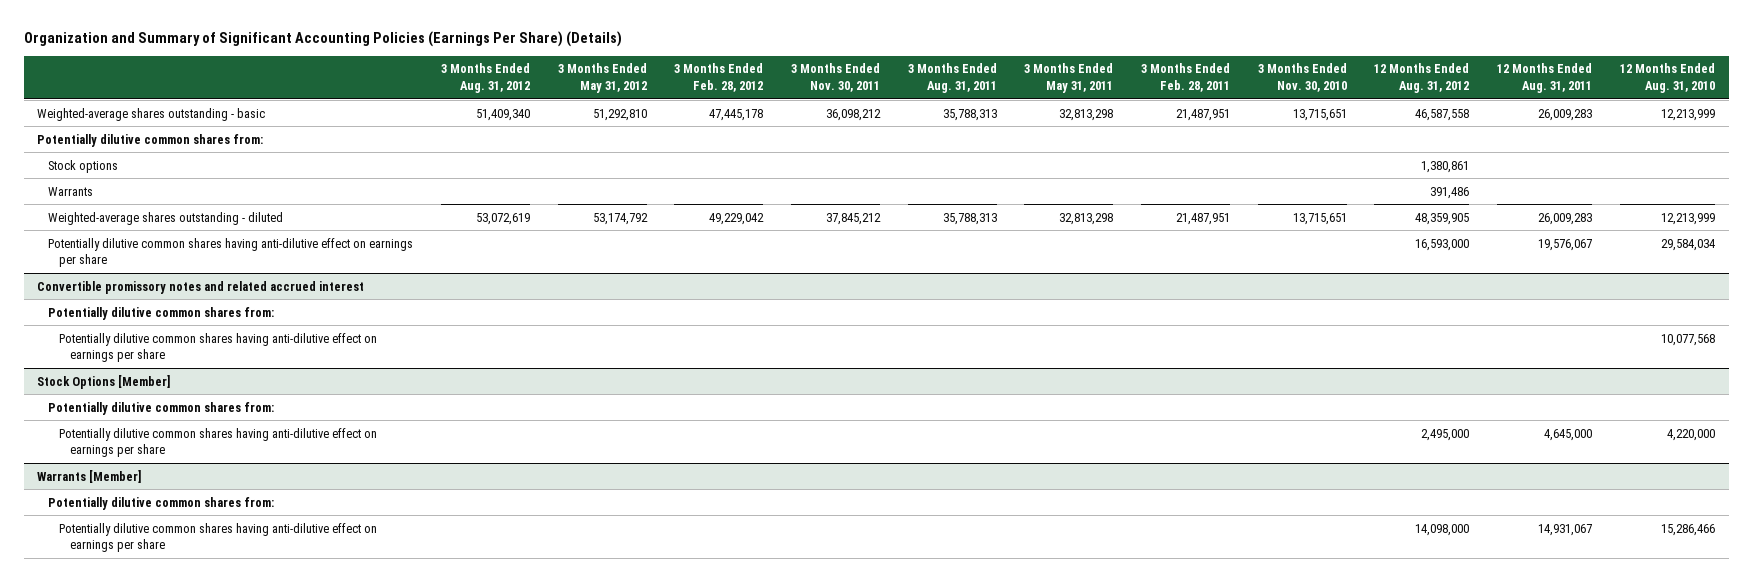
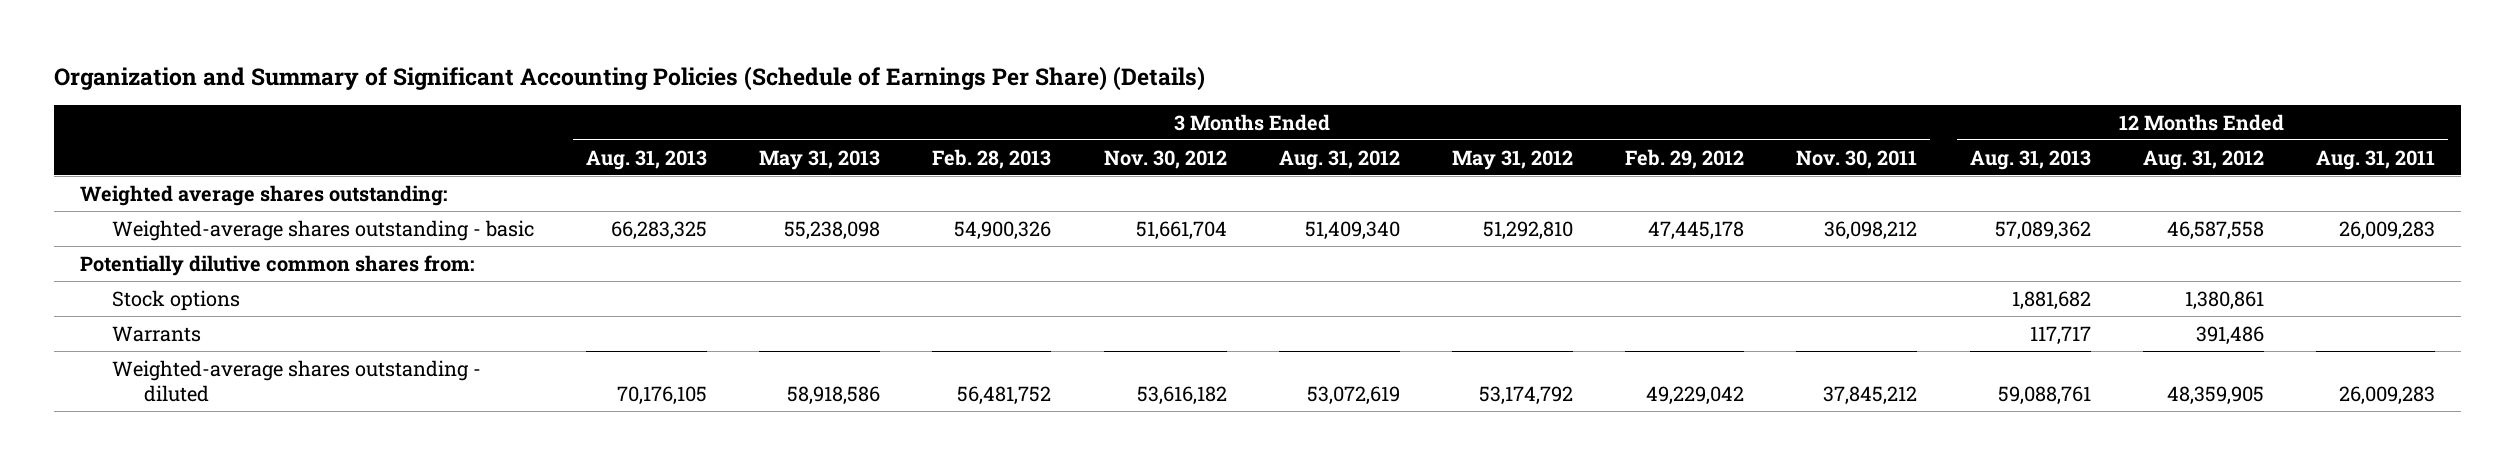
- Organization and Summary of Significant Accounting Policies (Earnings Per Share) (Details)
+ Organization and Summary of Significant Accounting Policies (Schedule of Earnings Per Share) (Details)
- | 3 Months Ended Aug. 31, 2012 | 3 Months Ended May 31, 2012 | 3 Months Ended Feb. 28, 2012 | 3 Months Ended Nov. 30, 2011 | 3 Months Ended Aug. 31, 2011 | 3 Months Ended May 31, 2011 | 3 Months Ended Feb. 28, 2011 | 3 Months Ended Nov. 30, 2010 | 12 Months Ended Aug. 31, 2012 | 12 Months Ended Aug. 31, 2011 | 12 Months Ended Aug. 31, 2010
+ | 3 Months Ended Aug. 31, 2013 | 3 Months Ended May 31, 2013 | 3 Months Ended Feb. 28, 2013 | 3 Months Ended Nov. 30, 2012 | 3 Months Ended Aug. 31, 2012 | 3 Months Ended May 31, 2012 | 3 Months Ended Feb. 29, 2012 | 3 Months Ended Nov. 30, 2011 | 12 Months Ended Aug. 31, 2013 | 12 Months Ended Aug. 31, 2012 | 12 Months Ended Aug. 31, 2011
+ Weighted average shares outstanding:
- Potentially dilutive common shares having anti-dilutive effect on earnings per share | | | | | | | | | 16,593,000 | 19,576,067 | 29,584,034
- Convertible promissory notes and related accrued interest
- Potentially dilutive common shares from:
- Potentially dilutive common shares having anti-dilutive effect on earnings per share | | | | | | | | | | | 10,077,568
- Stock Options [Member]
- Potentially dilutive common shares from:
- Potentially dilutive common shares having anti-dilutive effect on earnings per share | | | | | | | | | 2,495,000 | 4,645,000 | 4,220,000
- Warrants [Member]
- Potentially dilutive common shares from:
- Potentially dilutive common shares having anti-dilutive effect on earnings per share | | | | | | | | | 14,098,000 | 14,931,067 | 15,286,466

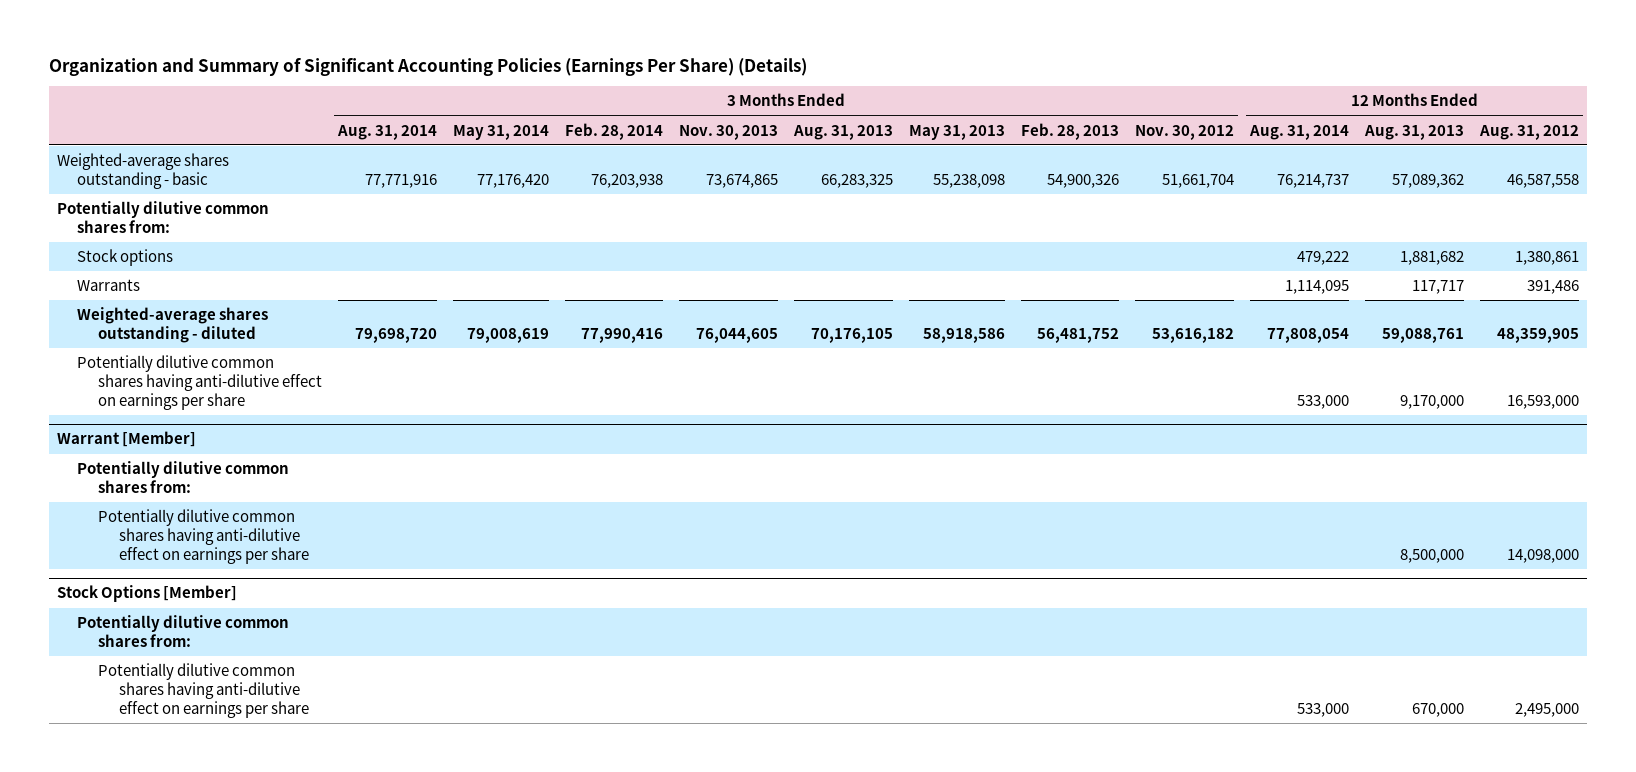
- Organization and Summary of Significant Accounting Policies (Schedule of Earnings Per Share) (Details)
+ Organization and Summary of Significant Accounting Policies (Earnings Per Share) (Details)
- | 3 Months Ended Aug. 31, 2013 | 3 Months Ended May 31, 2013 | 3 Months Ended Feb. 28, 2013 | 3 Months Ended Nov. 30, 2012 | 3 Months Ended Aug. 31, 2012 | 3 Months Ended May 31, 2012 | 3 Months Ended Feb. 29, 2012 | 3 Months Ended Nov. 30, 2011 | 12 Months Ended Aug. 31, 2013 | 12 Months Ended Aug. 31, 2012 | 12 Months Ended Aug. 31, 2011
+ | 3 Months Ended Aug. 31, 2014 | 3 Months Ended May 31, 2014 | 3 Months Ended Feb. 28, 2014 | 3 Months Ended Nov. 30, 2013 | 3 Months Ended Aug. 31, 2013 | 3 Months Ended May 31, 2013 | 3 Months Ended Feb. 28, 2013 | 3 Months Ended Nov. 30, 2012 | 12 Months Ended Aug. 31, 2014 | 12 Months Ended Aug. 31, 2013 | 12 Months Ended Aug. 31, 2012
- Weighted average shares outstanding:
+ Potentially dilutive common shares having anti-dilutive effect on earnings per share | | | | | | | | | 533,000 | 9,170,000 | 16,593,000
+ Warrant [Member]
+ Potentially dilutive common shares from:
+ Potentially dilutive common shares having anti-dilutive effect on earnings per share | | | | | | | | | | 8,500,000 | 14,098,000
+ Stock Options [Member]
+ Potentially dilutive common shares from:
+ Potentially dilutive common shares having anti-dilutive effect on earnings per share | | | | | | | | | 533,000 | 670,000 | 2,495,000

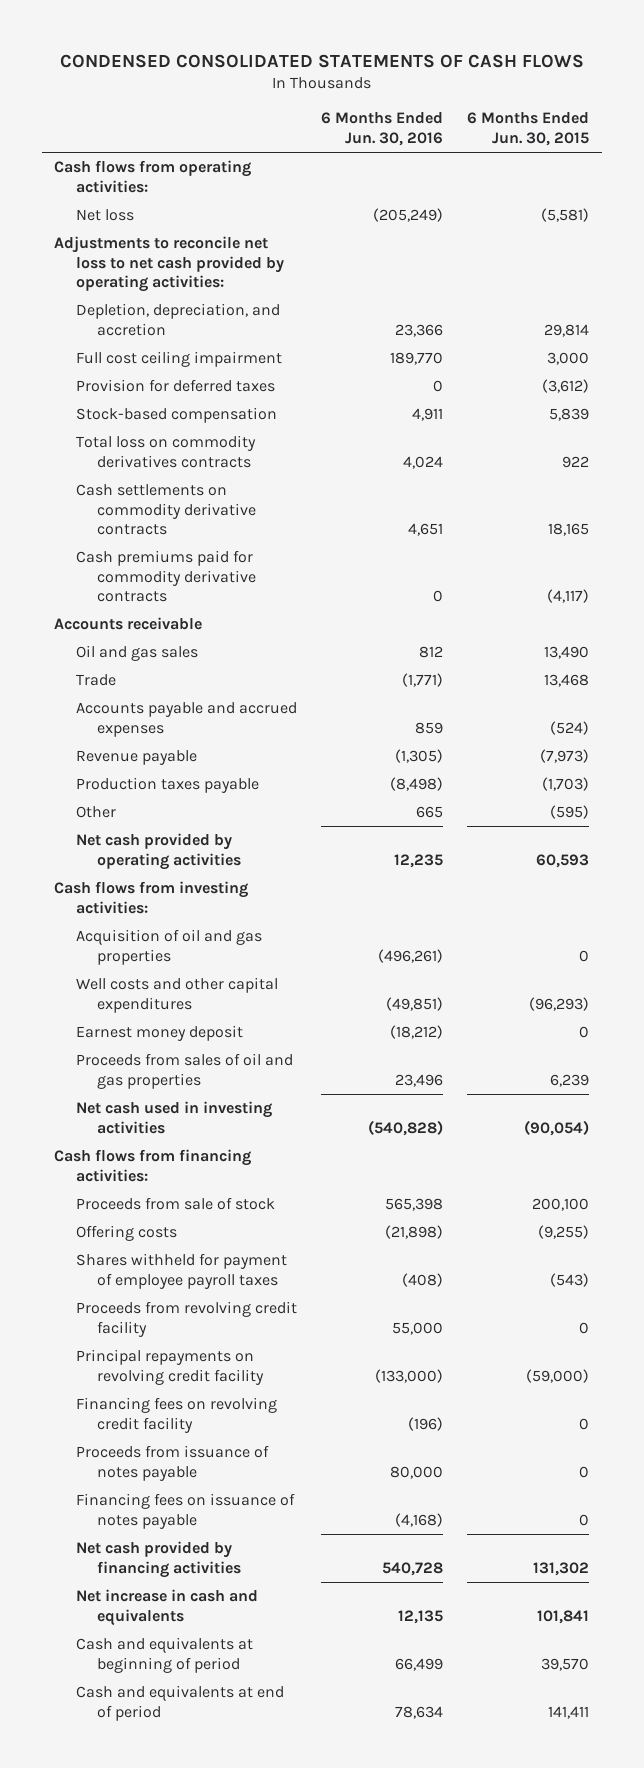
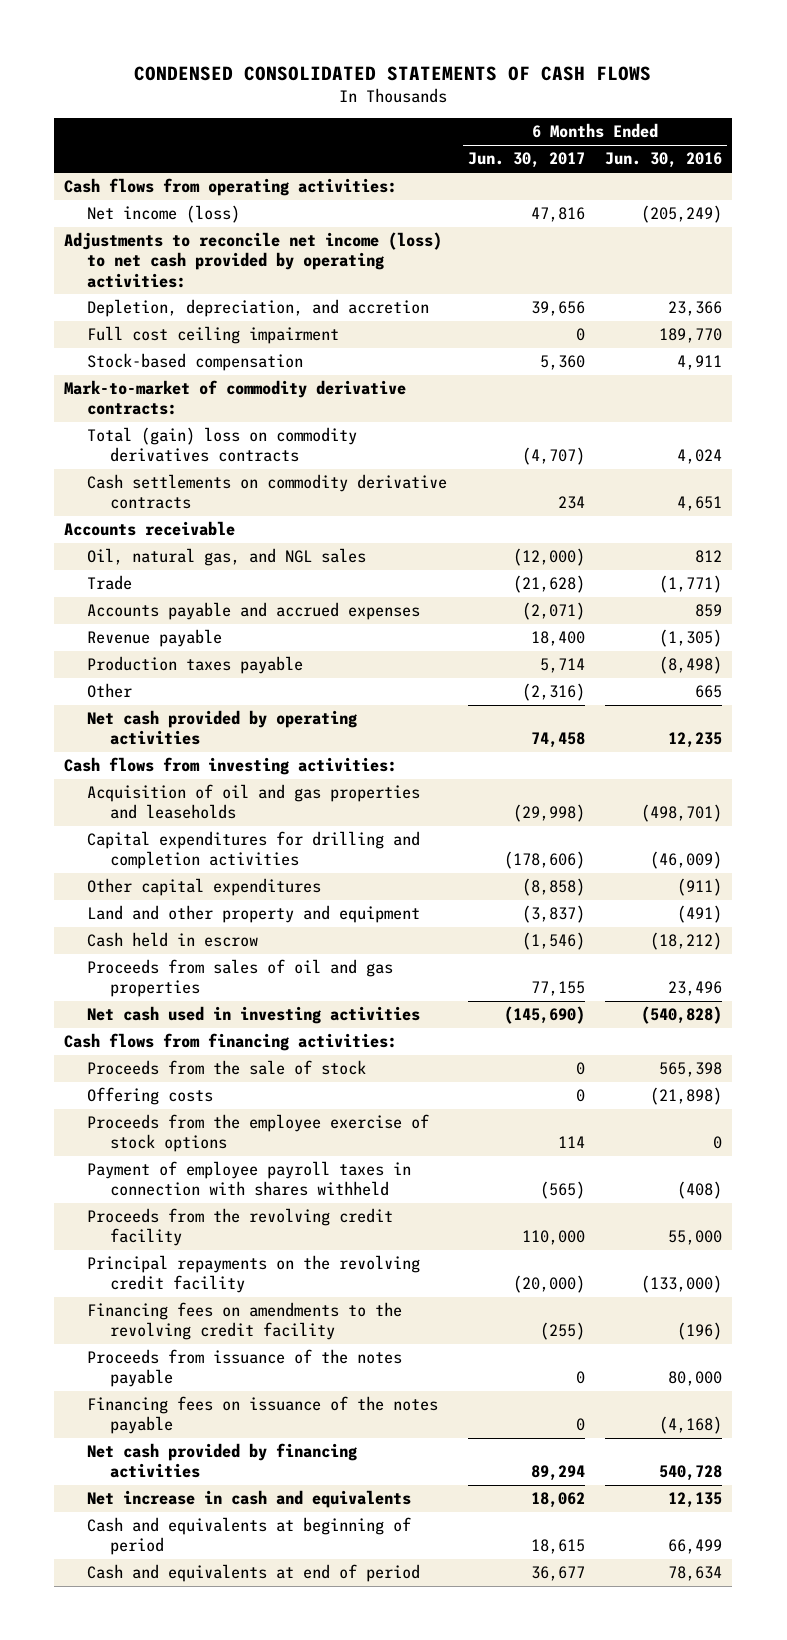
- | 6 Months Ended Jun. 30, 2016 | 6 Months Ended Jun. 30, 2015
+ | 6 Months Ended Jun. 30, 2017 | 6 Months Ended Jun. 30, 2016
- Net loss | (205,249) | (5,581)
- Adjustments to reconcile net loss to net cash provided by operating activities:
+ Net income (loss) | 47,816 | (205,249)
+ Adjustments to reconcile net income (loss) to net cash provided by operating activities:
- Provision for deferred taxes | 0 | (3,612)
- Total loss on commodity derivatives contracts | 4,024 | 922
+ Mark-to-market of commodity derivative contracts:
+ Total (gain) loss on commodity derivatives contracts | (4,707) | 4,024
- Cash premiums paid for commodity derivative contracts | 0 | (4,117)
- Oil and gas sales | 812 | 13,490
+ Oil, natural gas, and NGL sales | (12,000) | 812
- Acquisition of oil and gas properties | (496,261) | 0
- Well costs and other capital expenditures | (49,851) | (96,293)
- Earnest money deposit | (18,212) | 0
+ Acquisition of oil and gas properties and leaseholds | (29,998) | (498,701)
+ Capital expenditures for drilling and completion activities | (178,606) | (46,009)
+ Other capital expenditures | (8,858) | (911)
+ Land and other property and equipment | (3,837) | (491)
+ Cash held in escrow | (1,546) | (18,212)
- Proceeds from sale of stock | 565,398 | 200,100
+ Proceeds from the sale of stock | 0 | 565,398
- Shares withheld for payment of employee payroll taxes | (408) | (543)
- Proceeds from revolving credit facility | 55,000 | 0
- Principal repayments on revolving credit facility | (133,000) | (59,000)
- Financing fees on revolving credit facility | (196) | 0
- Proceeds from issuance of notes payable | 80,000 | 0
- Financing fees on issuance of notes payable | (4,168) | 0
+ Proceeds from the employee exercise of stock options | 114 | 0
+ Payment of employee payroll taxes in connection with shares withheld | (565) | (408)
+ Proceeds from the revolving credit facility | 110,000 | 55,000
+ Principal repayments on the revolving credit facility | (20,000) | (133,000)
+ Financing fees on amendments to the revolving credit facility | (255) | (196)
+ Proceeds from issuance of the notes payable | 0 | 80,000
+ Financing fees on issuance of the notes payable | 0 | (4,168)

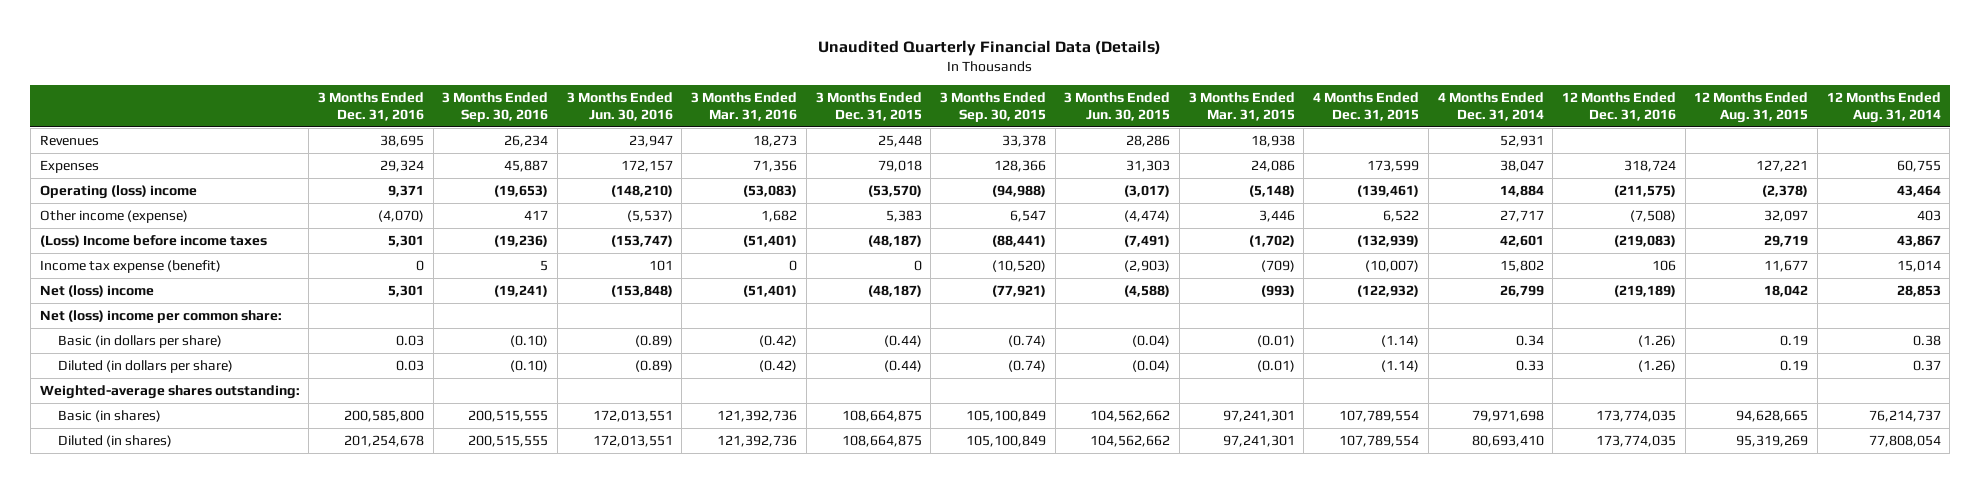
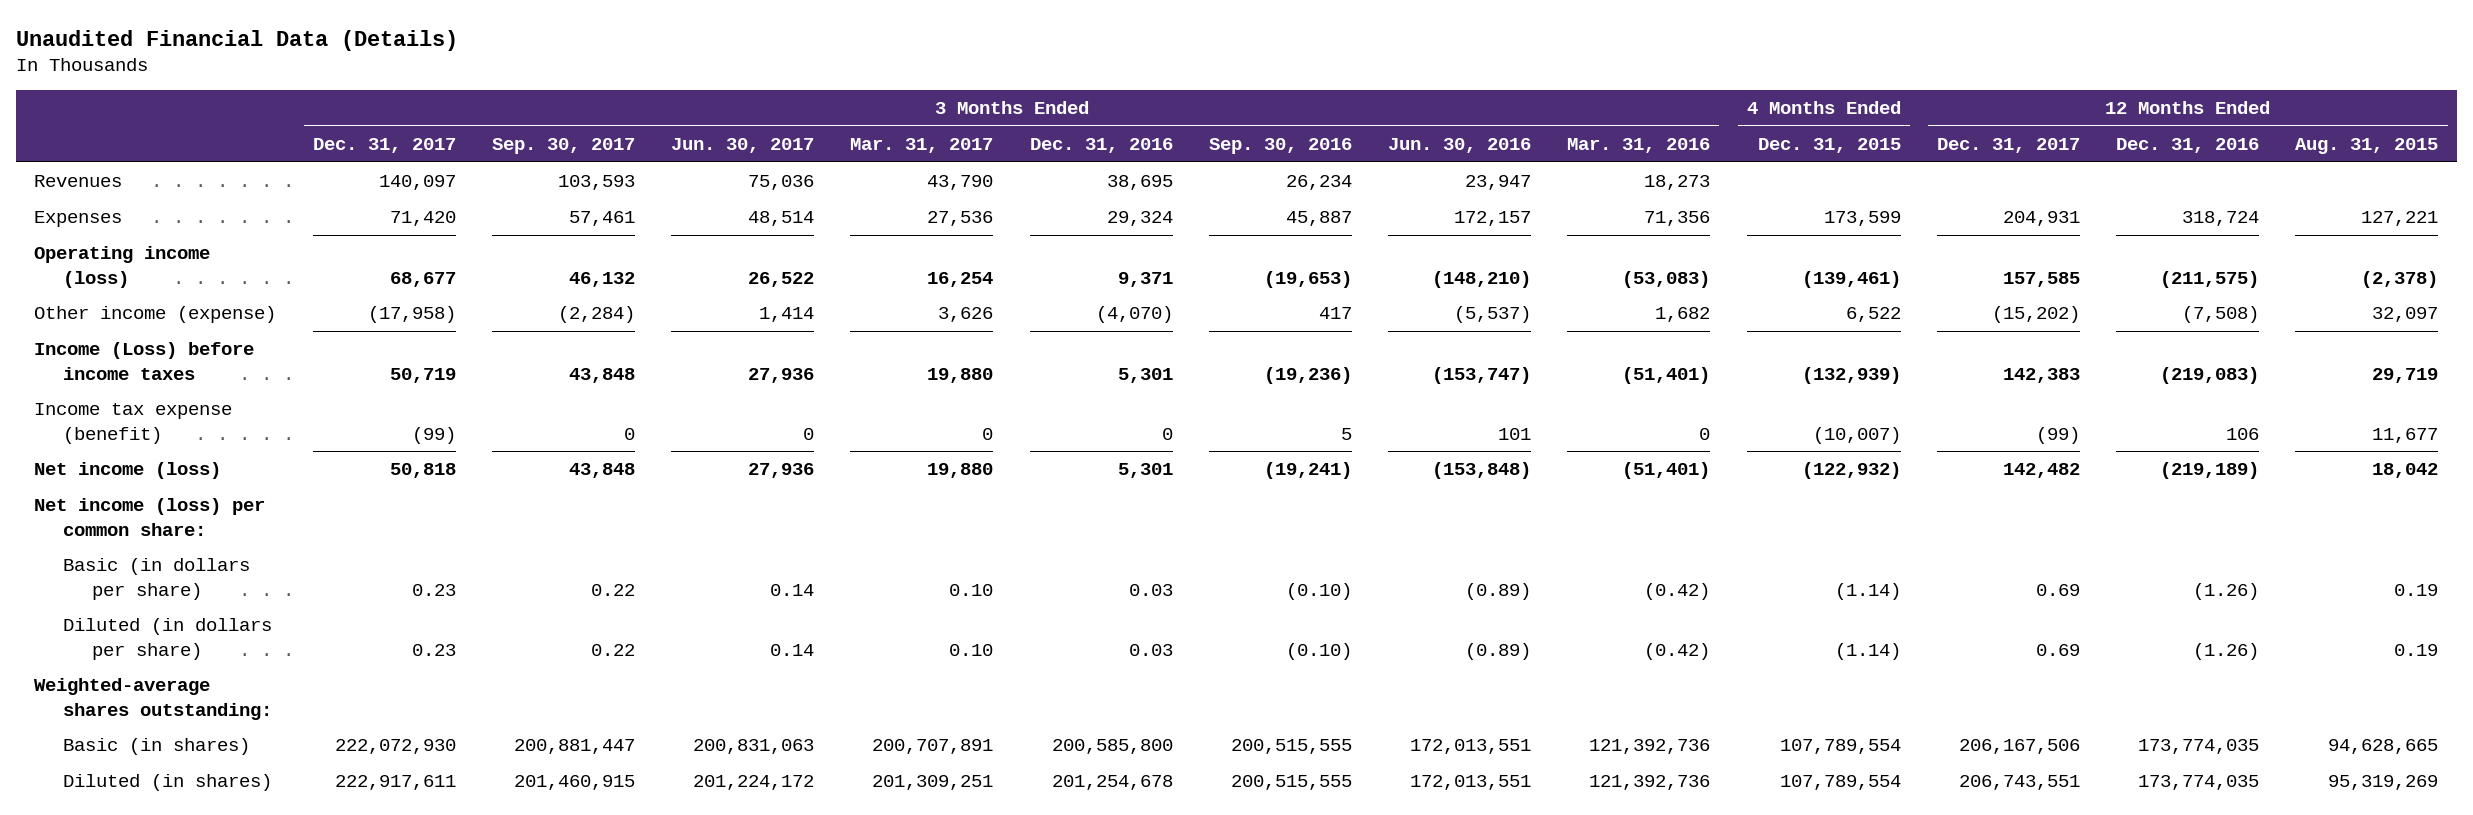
- Unaudited Quarterly Financial Data (Details)
+ Unaudited Financial Data (Details)
- | 3 Months Ended Dec. 31, 2016 | 3 Months Ended Sep. 30, 2016 | 3 Months Ended Jun. 30, 2016 | 3 Months Ended Mar. 31, 2016 | 3 Months Ended Dec. 31, 2015 | 3 Months Ended Sep. 30, 2015 | 3 Months Ended Jun. 30, 2015 | 3 Months Ended Mar. 31, 2015 | 4 Months Ended Dec. 31, 2015 | 4 Months Ended Dec. 31, 2014 | 12 Months Ended Dec. 31, 2016 | 12 Months Ended Aug. 31, 2015 | 12 Months Ended Aug. 31, 2014
+ | 3 Months Ended Dec. 31, 2017 | 3 Months Ended Sep. 30, 2017 | 3 Months Ended Jun. 30, 2017 | 3 Months Ended Mar. 31, 2017 | 3 Months Ended Dec. 31, 2016 | 3 Months Ended Sep. 30, 2016 | 3 Months Ended Jun. 30, 2016 | 3 Months Ended Mar. 31, 2016 | 4 Months Ended Dec. 31, 2015 | 12 Months Ended Dec. 31, 2017 | 12 Months Ended Dec. 31, 2016 | 12 Months Ended Aug. 31, 2015
- Operating (loss) income | 9,371 | (19,653) | (148,210) | (53,083) | (53,570) | (94,988) | (3,017) | (5,148) | (139,461) | 14,884 | (211,575) | (2,378) | 43,464
+ Operating income (loss) | 68,677 | 46,132 | 26,522 | 16,254 | 9,371 | (19,653) | (148,210) | (53,083) | (139,461) | 157,585 | (211,575) | (2,378)
- (Loss) Income before income taxes | 5,301 | (19,236) | (153,747) | (51,401) | (48,187) | (88,441) | (7,491) | (1,702) | (132,939) | 42,601 | (219,083) | 29,719 | 43,867
+ Income (Loss) before income taxes | 50,719 | 43,848 | 27,936 | 19,880 | 5,301 | (19,236) | (153,747) | (51,401) | (132,939) | 142,383 | (219,083) | 29,719
- Net (loss) income | 5,301 | (19,241) | (153,848) | (51,401) | (48,187) | (77,921) | (4,588) | (993) | (122,932) | 26,799 | (219,189) | 18,042 | 28,853
- Net (loss) income per common share:
+ Net income (loss) | 50,818 | 43,848 | 27,936 | 19,880 | 5,301 | (19,241) | (153,848) | (51,401) | (122,932) | 142,482 | (219,189) | 18,042
+ Net income (loss) per common share:

